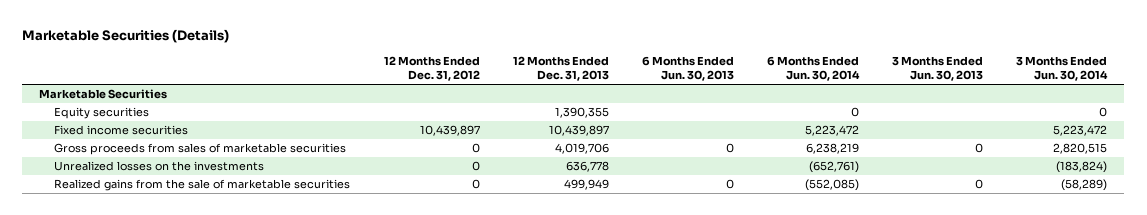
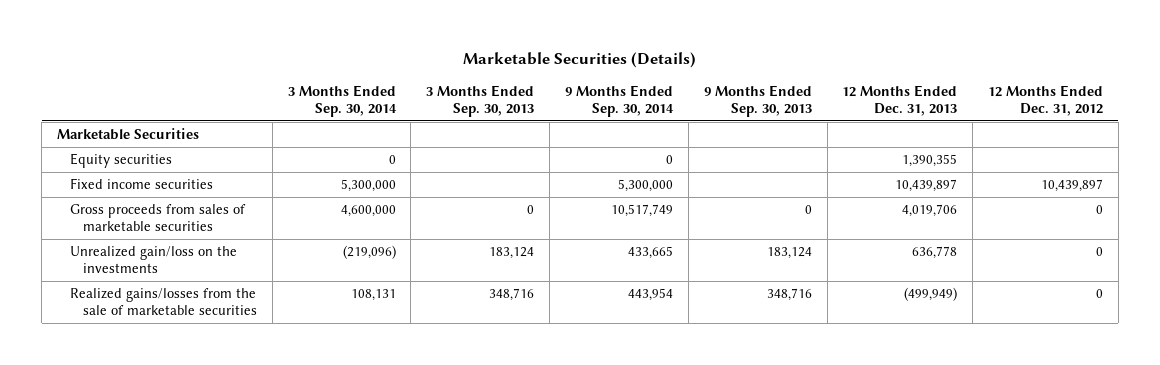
- | 12 Months Ended Dec. 31, 2012 | 12 Months Ended Dec. 31, 2013 | 6 Months Ended Jun. 30, 2013 | 6 Months Ended Jun. 30, 2014 | 3 Months Ended Jun. 30, 2013 | 3 Months Ended Jun. 30, 2014
+ | 3 Months Ended Sep. 30, 2014 | 3 Months Ended Sep. 30, 2013 | 9 Months Ended Sep. 30, 2014 | 9 Months Ended Sep. 30, 2013 | 12 Months Ended Dec. 31, 2013 | 12 Months Ended Dec. 31, 2012
- Unrealized losses on the investments | 0 | 636,778 | | (652,761) | | (183,824)
- Realized gains from the sale of marketable securities | 0 | 499,949 | 0 | (552,085) | 0 | (58,289)
+ Unrealized gain/loss on the investments | (219,096) | 183,124 | 433,665 | 183,124 | 636,778 | 0
+ Realized gains/losses from the sale of marketable securities | 108,131 | 348,716 | 443,954 | 348,716 | (499,949) | 0

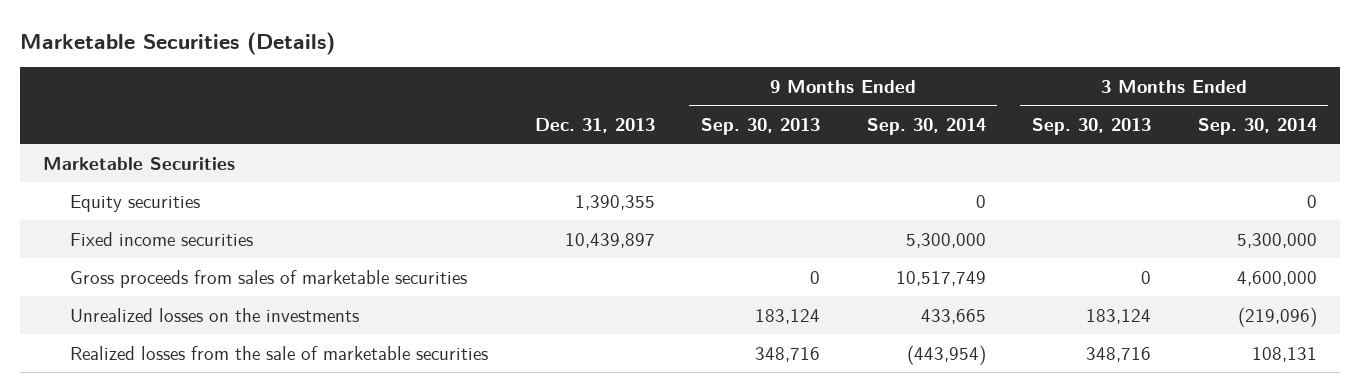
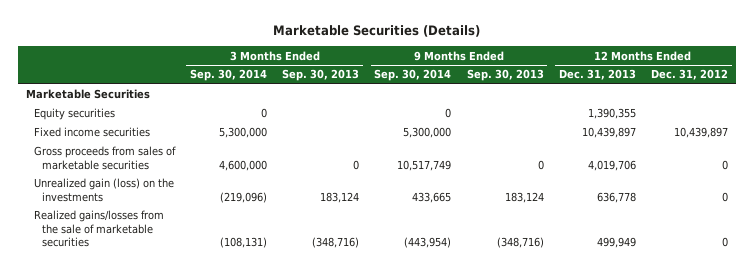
- | Dec. 31, 2013 | 9 Months Ended Sep. 30, 2013 | 9 Months Ended Sep. 30, 2014 | 3 Months Ended Sep. 30, 2013 | 3 Months Ended Sep. 30, 2014
+ | 3 Months Ended Sep. 30, 2014 | 3 Months Ended Sep. 30, 2013 | 9 Months Ended Sep. 30, 2014 | 9 Months Ended Sep. 30, 2013 | 12 Months Ended Dec. 31, 2013 | 12 Months Ended Dec. 31, 2012
- Unrealized losses on the investments | | 183,124 | 433,665 | 183,124 | (219,096)
- Realized losses from the sale of marketable securities | | 348,716 | (443,954) | 348,716 | 108,131
+ Unrealized gain (loss) on the investments | (219,096) | 183,124 | 433,665 | 183,124 | 636,778 | 0
+ Realized gains/losses from the sale of marketable securities | (108,131) | (348,716) | (443,954) | (348,716) | 499,949 | 0

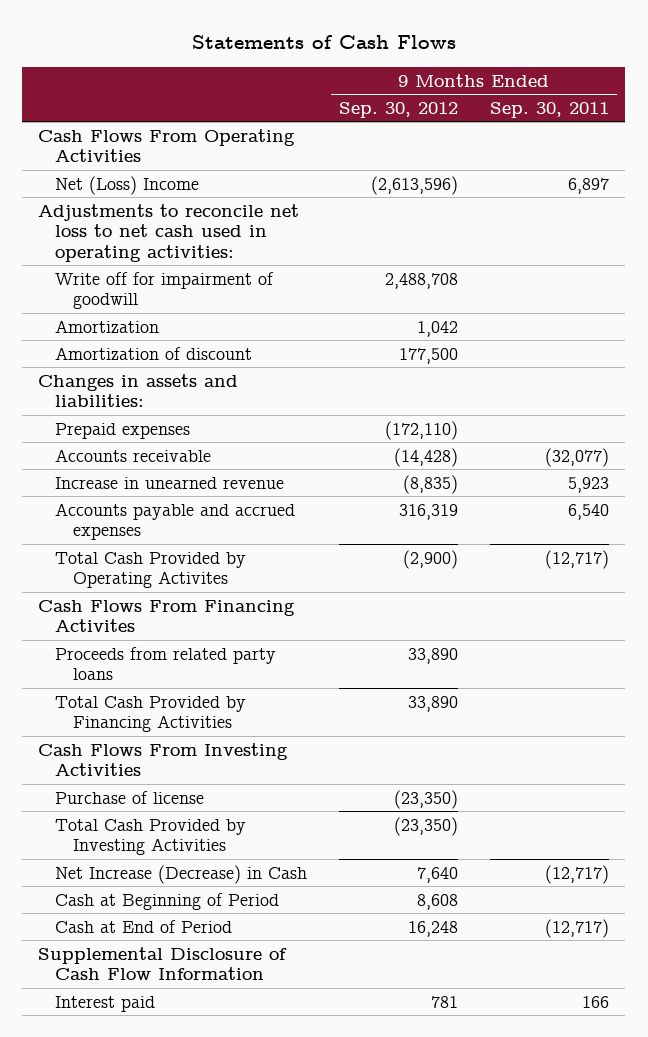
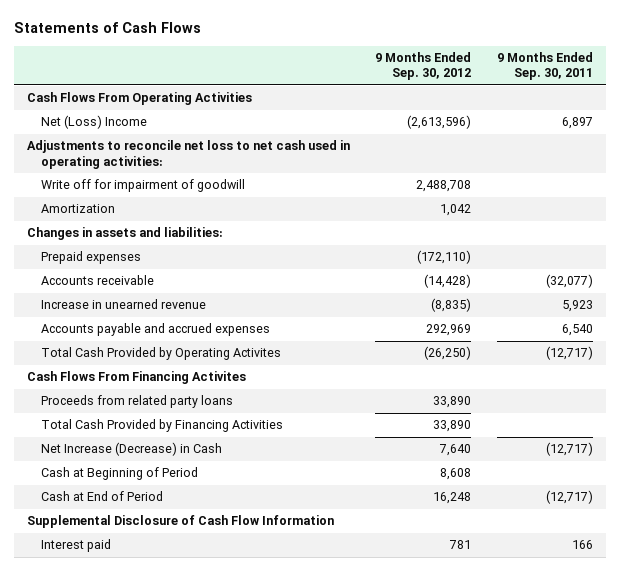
- Amortization of discount | 177,500 |
- Accounts payable and accrued expenses | 316,319 | 6,540
- Total Cash Provided by Operating Activites | (2,900) | (12,717)
+ Accounts payable and accrued expenses | 292,969 | 6,540
+ Total Cash Provided by Operating Activites | (26,250) | (12,717)
- Cash Flows From Investing Activities
- Purchase of license | (23,350) |
- Total Cash Provided by Investing Activities | (23,350) |

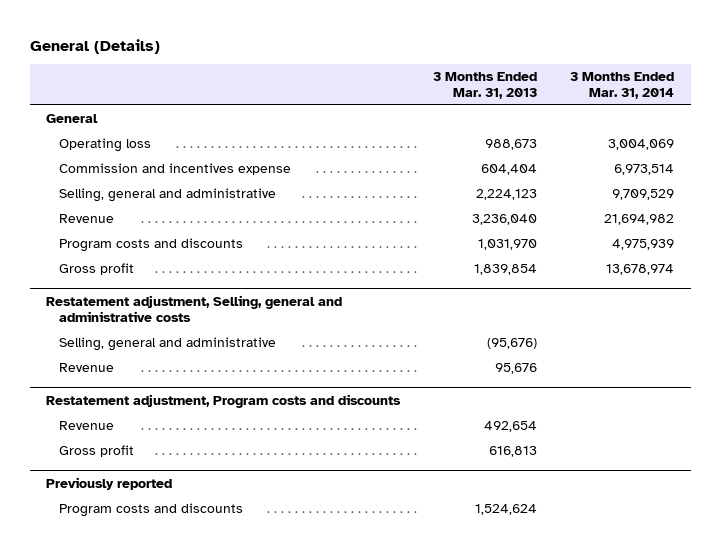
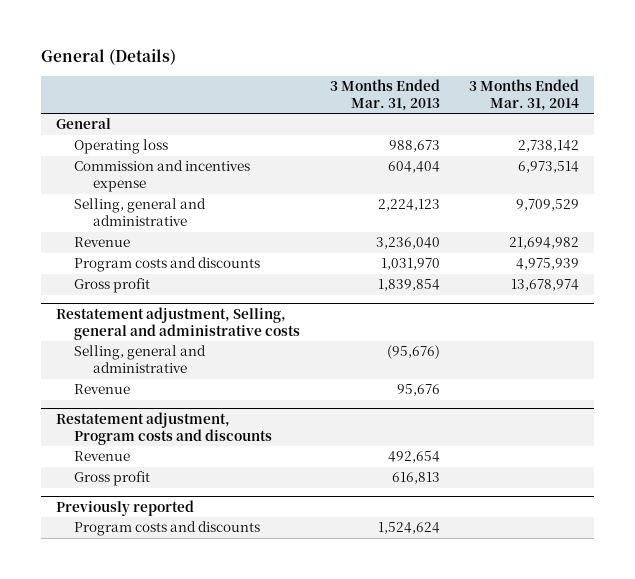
- Operating loss | 988,673 | 3,004,069
+ Operating loss | 988,673 | 2,738,142

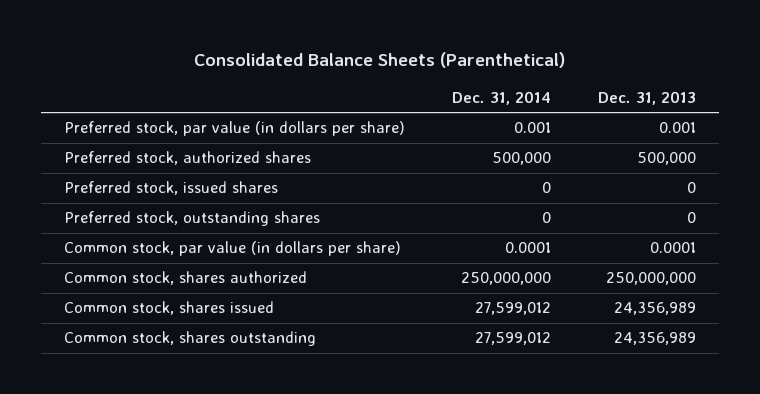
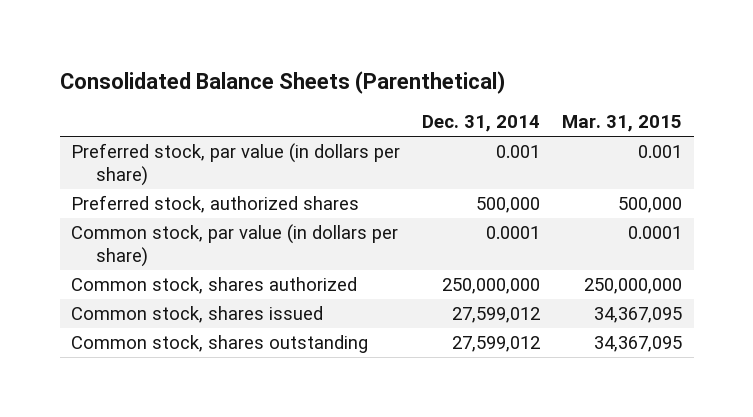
- | Dec. 31, 2014 | Dec. 31, 2013
+ | Dec. 31, 2014 | Mar. 31, 2015
- Preferred stock, issued shares | 0 | 0
- Preferred stock, outstanding shares | 0 | 0

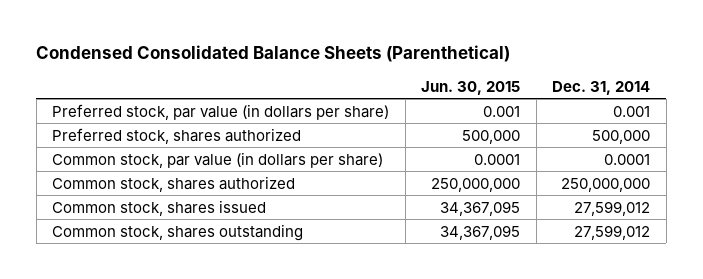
- Consolidated Balance Sheets (Parenthetical)
+ Condensed Consolidated Balance Sheets (Parenthetical)
- | Dec. 31, 2014 | Mar. 31, 2015
+ | Jun. 30, 2015 | Dec. 31, 2014
- Preferred stock, authorized shares | 500,000 | 500,000
+ Preferred stock, shares authorized | 500,000 | 500,000

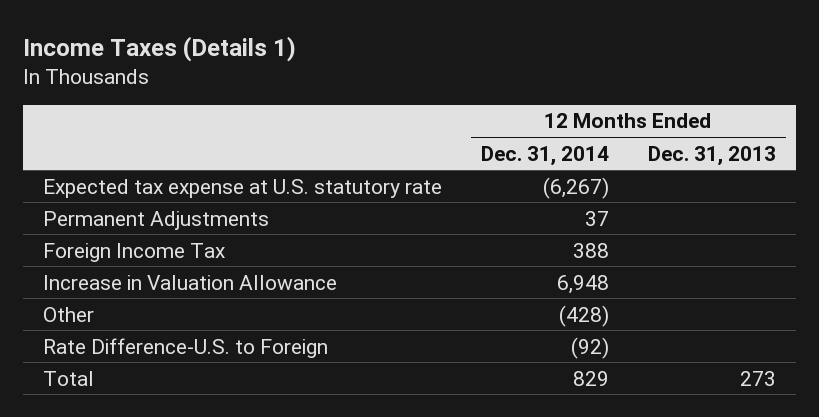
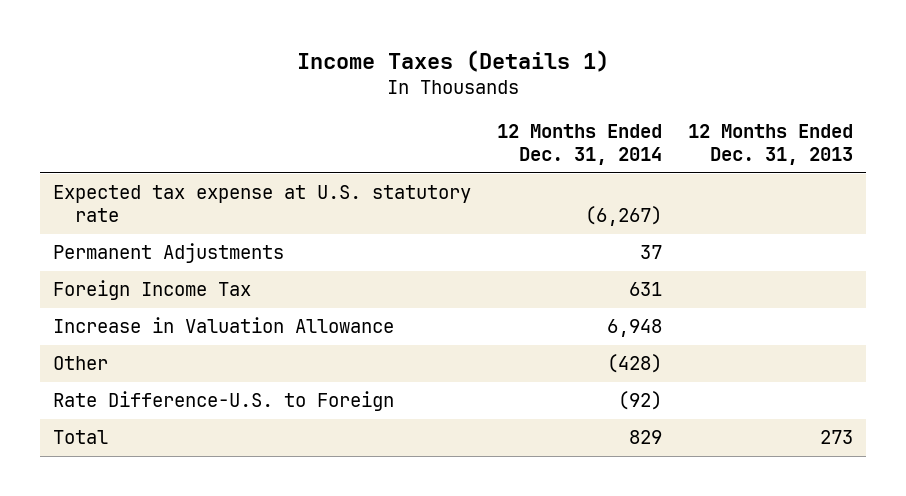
- Foreign Income Tax | 388 |
+ Foreign Income Tax | 631 |

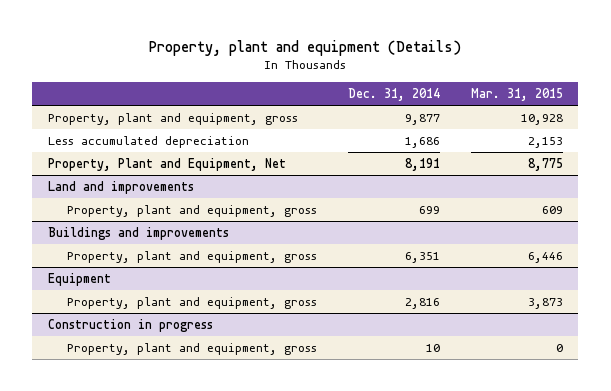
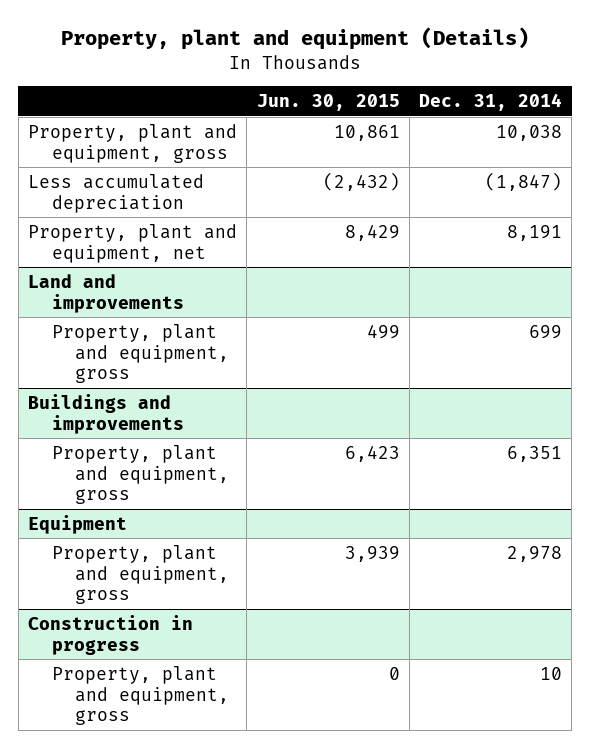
- | Dec. 31, 2014 | Mar. 31, 2015
+ | Jun. 30, 2015 | Dec. 31, 2014
- Property, plant and equipment, gross | 9,877 | 10,928
- Less accumulated depreciation | 1,686 | 2,153
- Property, Plant and Equipment, Net | 8,191 | 8,775
+ Property, plant and equipment, gross | 10,861 | 10,038
+ Less accumulated depreciation | (2,432) | (1,847)
+ Property, plant and equipment, net | 8,429 | 8,191
@ Equipment
- Property, plant and equipment, gross | 2,816 | 3,873
+ Property, plant and equipment, gross | 3,939 | 2,978

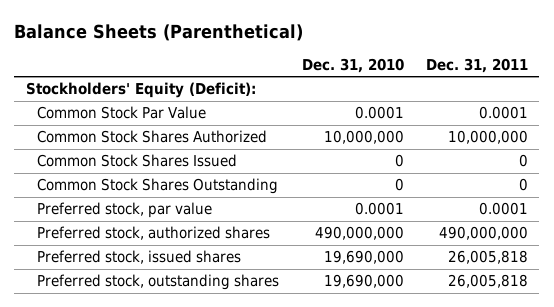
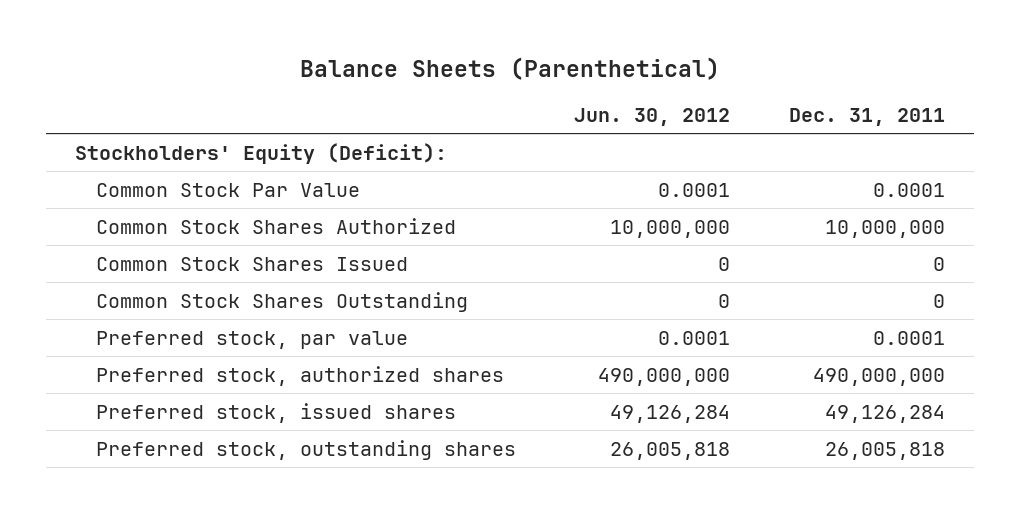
- | Dec. 31, 2010 | Dec. 31, 2011
+ | Jun. 30, 2012 | Dec. 31, 2011
- Preferred stock, issued shares | 19,690,000 | 26,005,818
+ Preferred stock, issued shares | 49,126,284 | 49,126,284

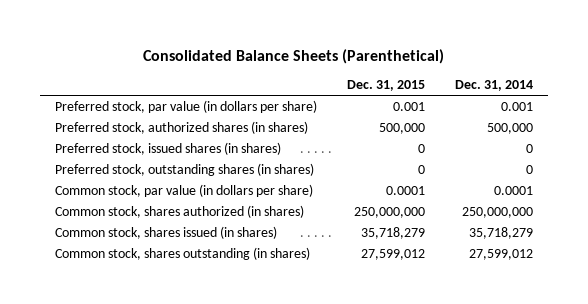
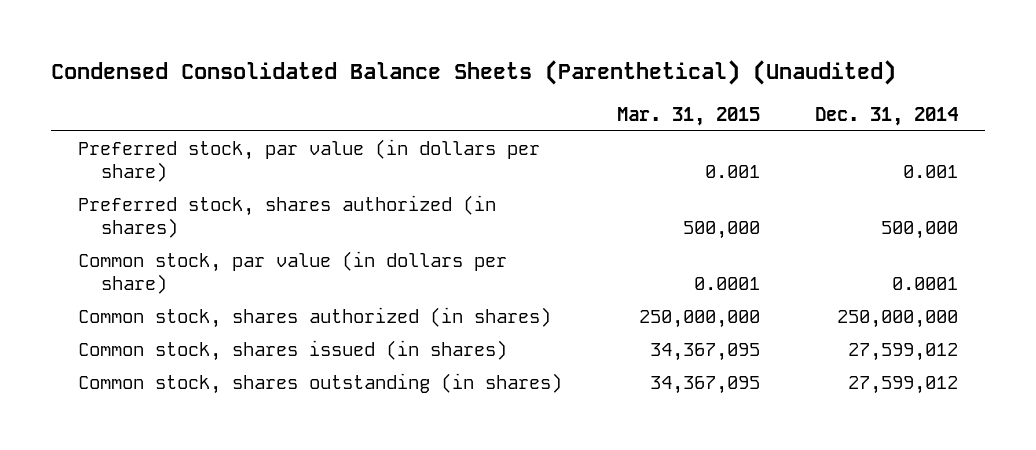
- Consolidated Balance Sheets (Parenthetical)
+ Condensed Consolidated Balance Sheets (Parenthetical) (Unaudited)
- | Dec. 31, 2015 | Dec. 31, 2014
+ | Mar. 31, 2015 | Dec. 31, 2014
- Preferred stock, authorized shares (in shares) | 500,000 | 500,000
- Preferred stock, issued shares (in shares) | 0 | 0
- Preferred stock, outstanding shares (in shares) | 0 | 0
+ Preferred stock, shares authorized (in shares) | 500,000 | 500,000
- Common stock, shares issued (in shares) | 35,718,279 | 35,718,279
+ Common stock, shares issued (in shares) | 34,367,095 | 27,599,012

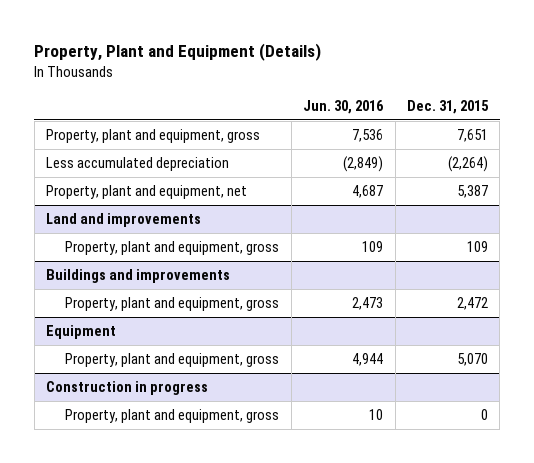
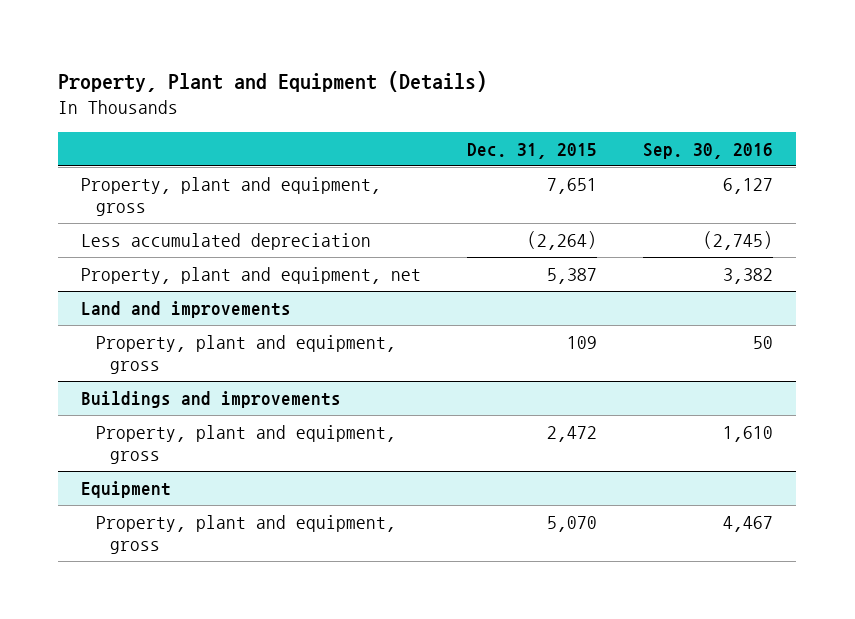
- | Jun. 30, 2016 | Dec. 31, 2015
+ | Dec. 31, 2015 | Sep. 30, 2016
- Construction in progress
- Property, plant and equipment, gross | 10 | 0

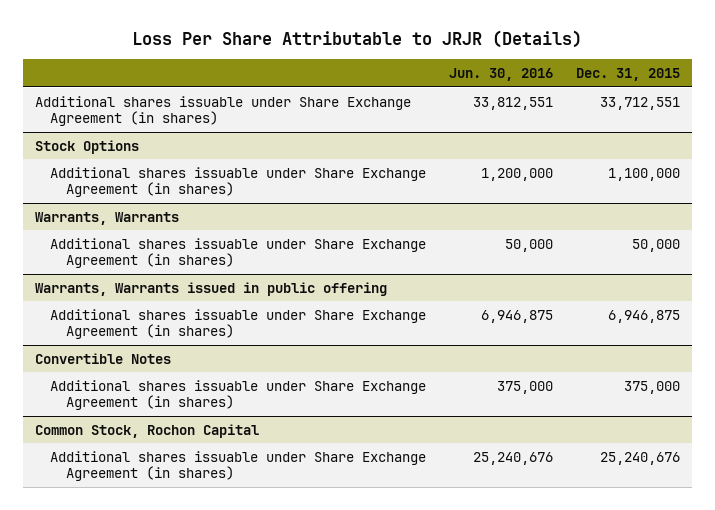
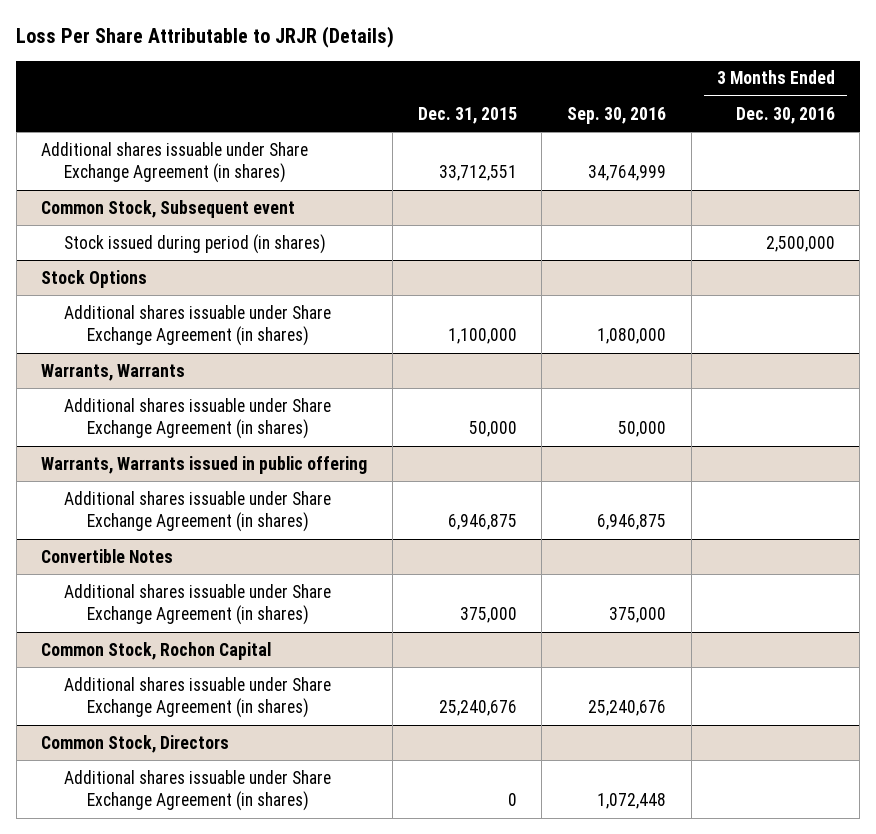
- | Jun. 30, 2016 | Dec. 31, 2015
+ | Dec. 31, 2015 | Sep. 30, 2016 | 3 Months Ended Dec. 30, 2016
+ Common Stock, Subsequent event
+ Stock issued during period (in shares) | | | 2,500,000
+ Common Stock, Directors
+ Additional shares issuable under Share Exchange Agreement (in shares) | 0 | 1,072,448 |

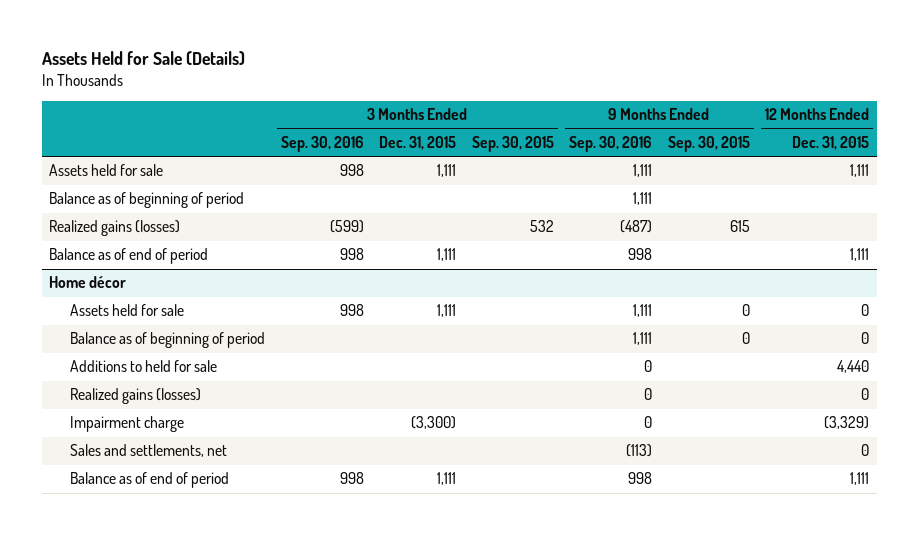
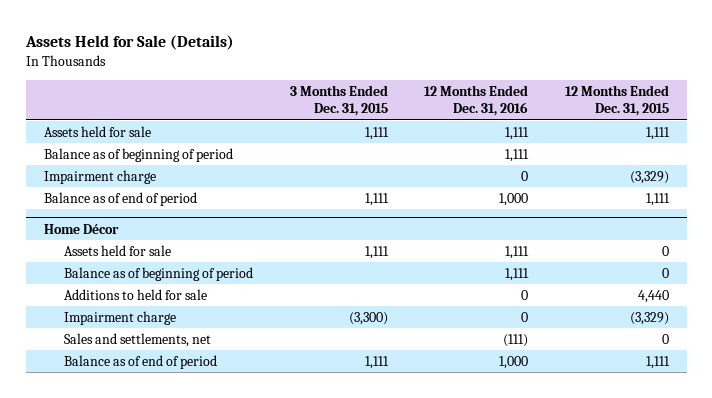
- | 3 Months Ended Sep. 30, 2016 | 3 Months Ended Dec. 31, 2015 | 3 Months Ended Sep. 30, 2015 | 9 Months Ended Sep. 30, 2016 | 9 Months Ended Sep. 30, 2015 | 12 Months Ended Dec. 31, 2015
+ | 3 Months Ended Dec. 31, 2015 | 12 Months Ended Dec. 31, 2016 | 12 Months Ended Dec. 31, 2015
- Realized gains (losses) | (599) | | 532 | (487) | 615 |
+ Impairment charge | | 0 | (3,329)
- Home décor
+ Home Décor
- Realized gains (losses) | | | | 0 | | 0

